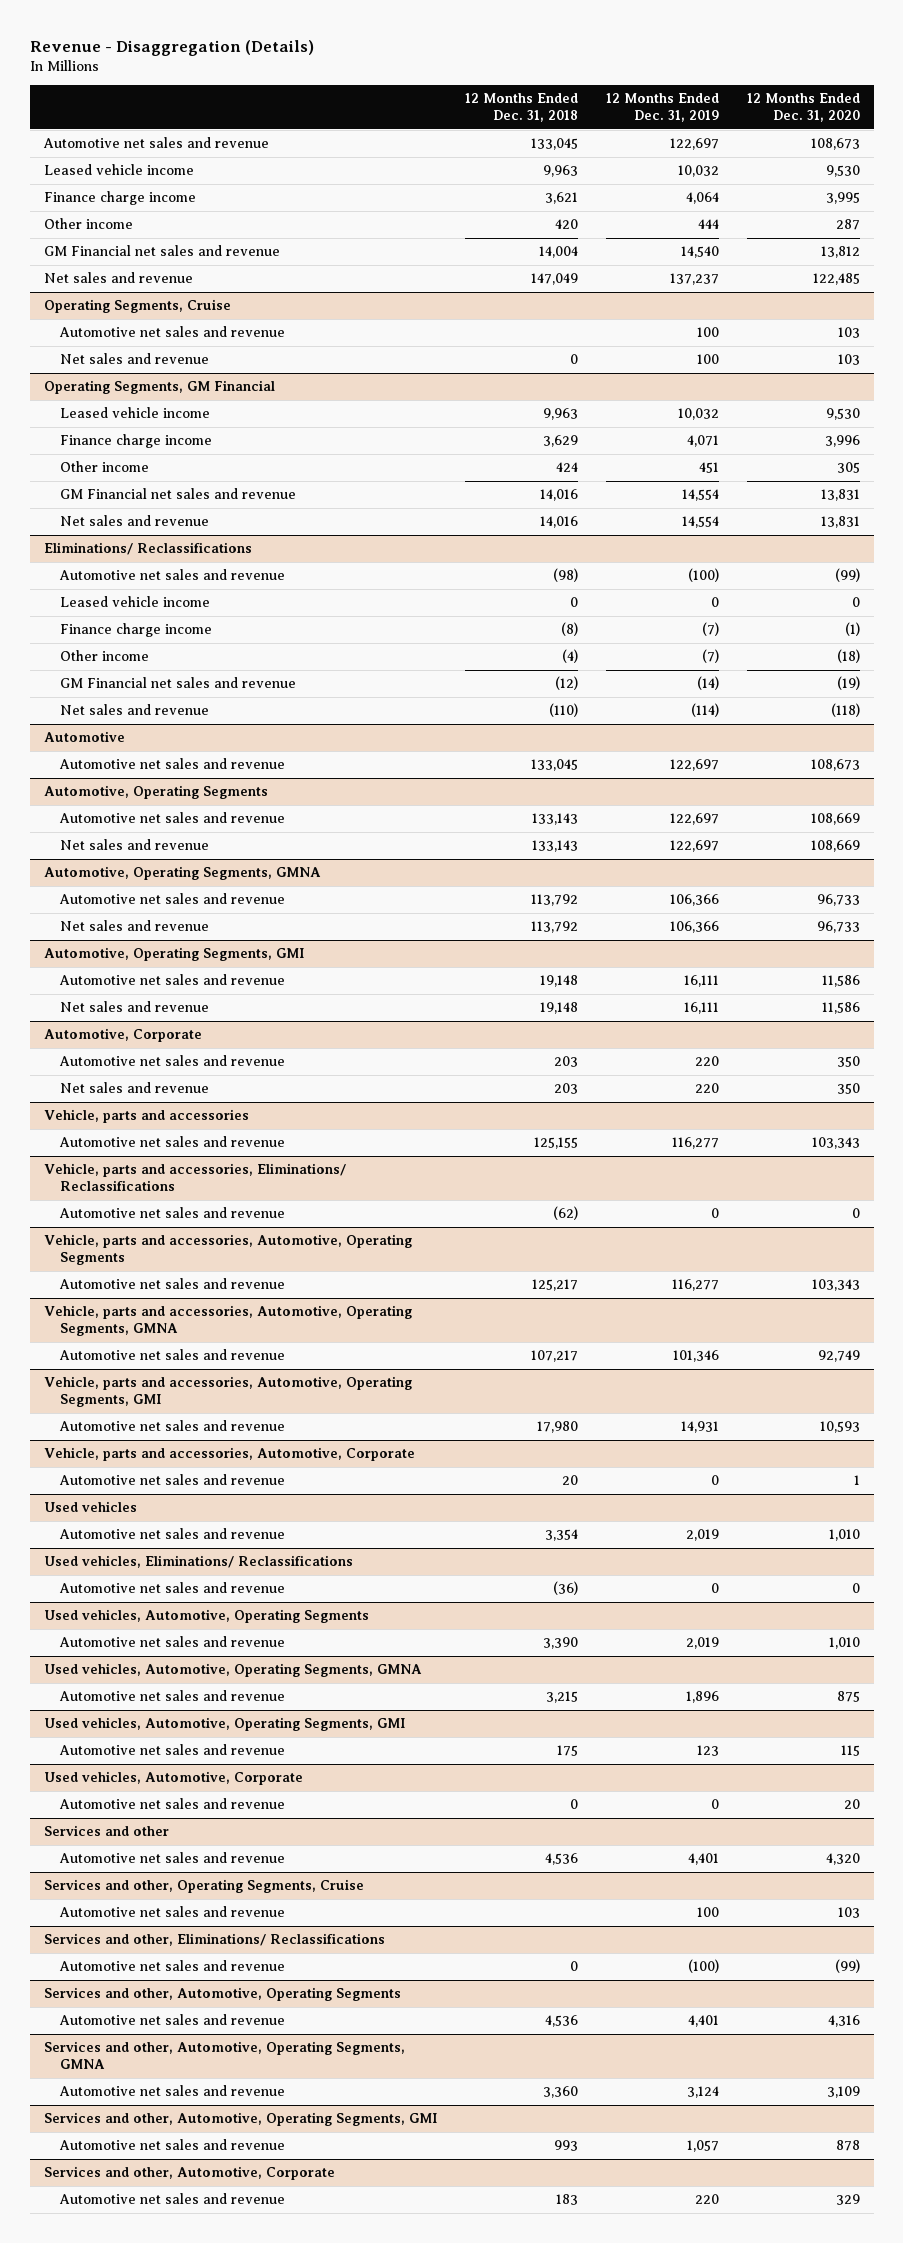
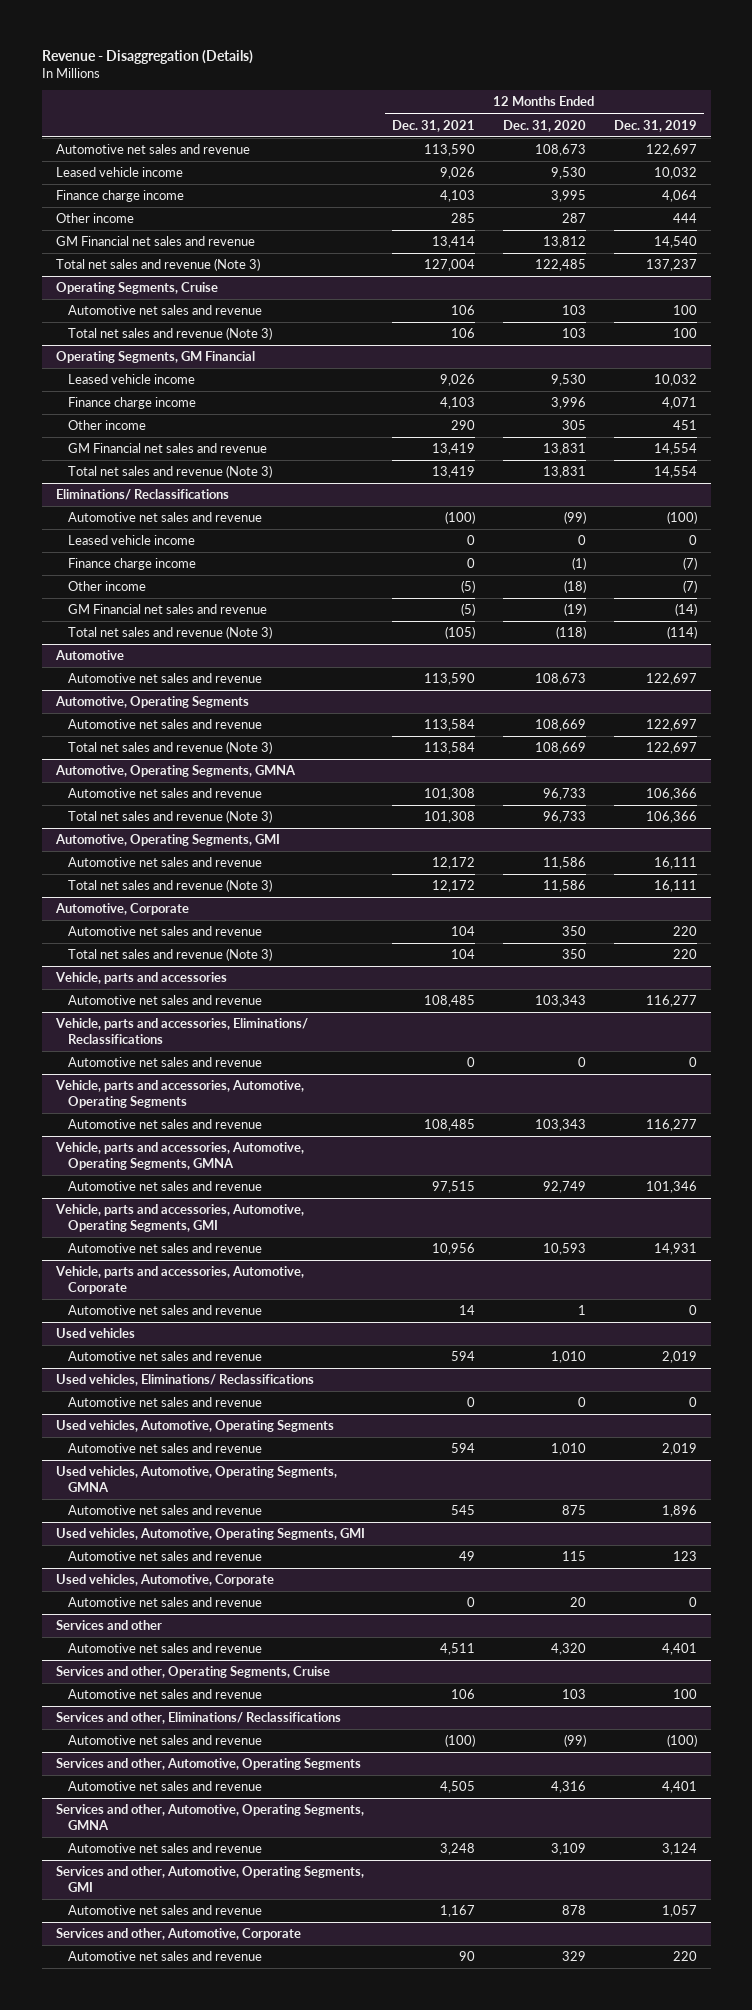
- | 12 Months Ended Dec. 31, 2018 | 12 Months Ended Dec. 31, 2019 | 12 Months Ended Dec. 31, 2020
+ | 12 Months Ended Dec. 31, 2021 | 12 Months Ended Dec. 31, 2020 | 12 Months Ended Dec. 31, 2019
- Net sales and revenue | 147,049 | 137,237 | 122,485
+ Total net sales and revenue (Note 3) | 127,004 | 122,485 | 137,237
@ Operating Segments, Cruise
- Net sales and revenue | 0 | 100 | 103
+ Total net sales and revenue (Note 3) | 106 | 103 | 100
@ Operating Segments, GM Financial
- Net sales and revenue | 14,016 | 14,554 | 13,831
+ Total net sales and revenue (Note 3) | 13,419 | 13,831 | 14,554
@ Eliminations/ Reclassifications
- Net sales and revenue | (110) | (114) | (118)
+ Total net sales and revenue (Note 3) | (105) | (118) | (114)
@ Automotive, Operating Segments
- Net sales and revenue | 133,143 | 122,697 | 108,669
+ Total net sales and revenue (Note 3) | 113,584 | 108,669 | 122,697
@ Automotive, Operating Segments, GMNA
- Net sales and revenue | 113,792 | 106,366 | 96,733
+ Total net sales and revenue (Note 3) | 101,308 | 96,733 | 106,366
@ Automotive, Operating Segments, GMI
- Net sales and revenue | 19,148 | 16,111 | 11,586
+ Total net sales and revenue (Note 3) | 12,172 | 11,586 | 16,111
@ Automotive, Corporate
- Net sales and revenue | 203 | 220 | 350
+ Total net sales and revenue (Note 3) | 104 | 350 | 220

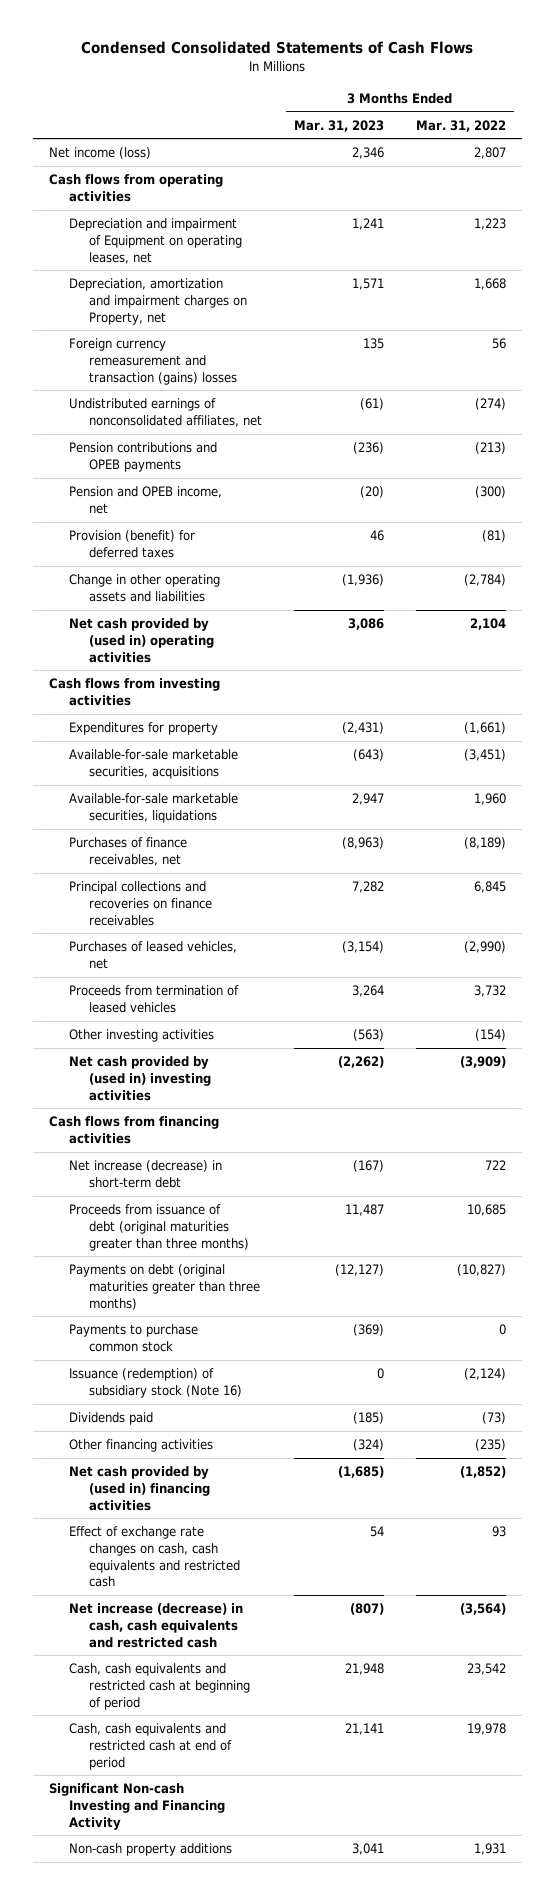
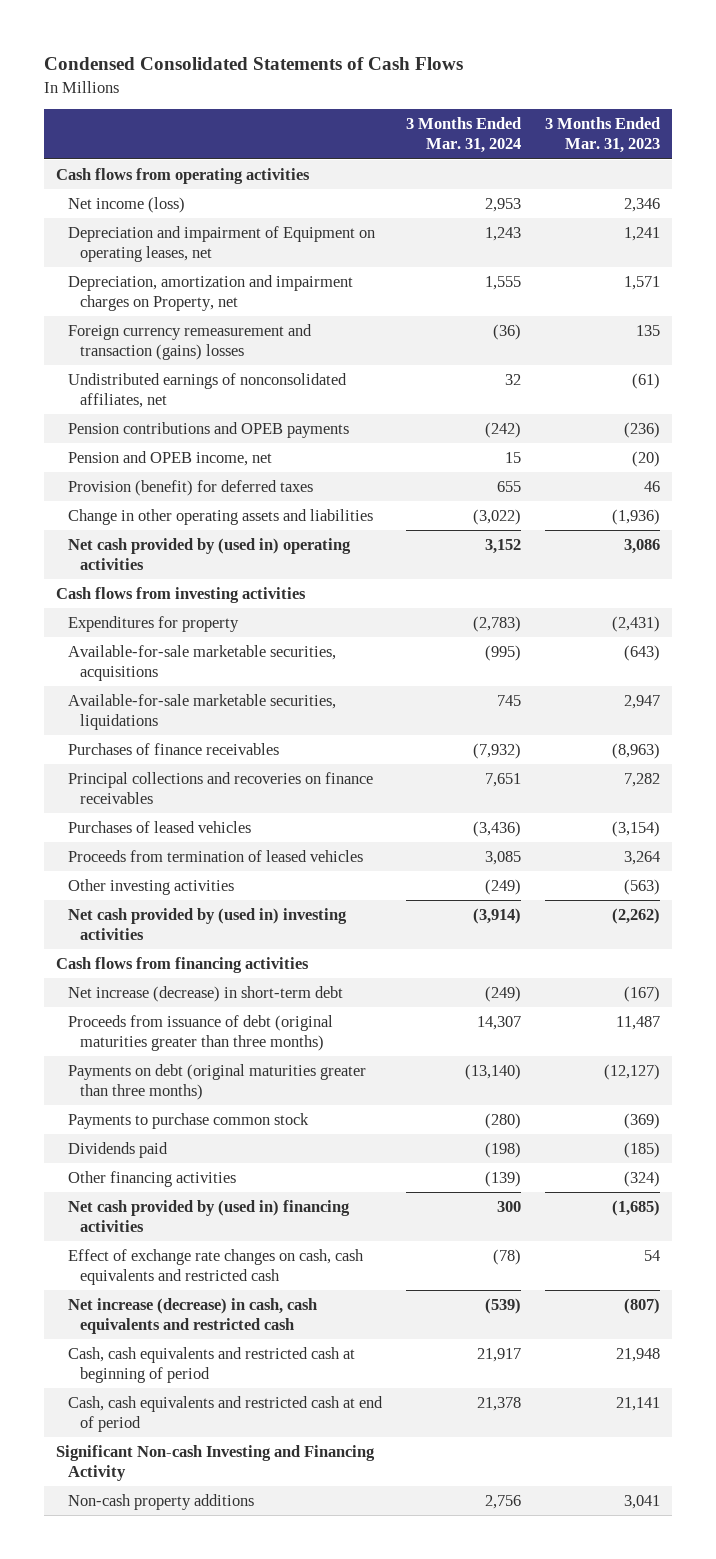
- | 3 Months Ended Mar. 31, 2023 | 3 Months Ended Mar. 31, 2022
+ | 3 Months Ended Mar. 31, 2024 | 3 Months Ended Mar. 31, 2023
moved down: Net income (loss) | 2,953 | 2,346
- Purchases of finance receivables, net | (8,963) | (8,189)
+ Purchases of finance receivables | (7,932) | (8,963)
- Purchases of leased vehicles, net | (3,154) | (2,990)
+ Purchases of leased vehicles | (3,436) | (3,154)
- Issuance (redemption) of subsidiary stock (Note 16) | 0 | (2,124)

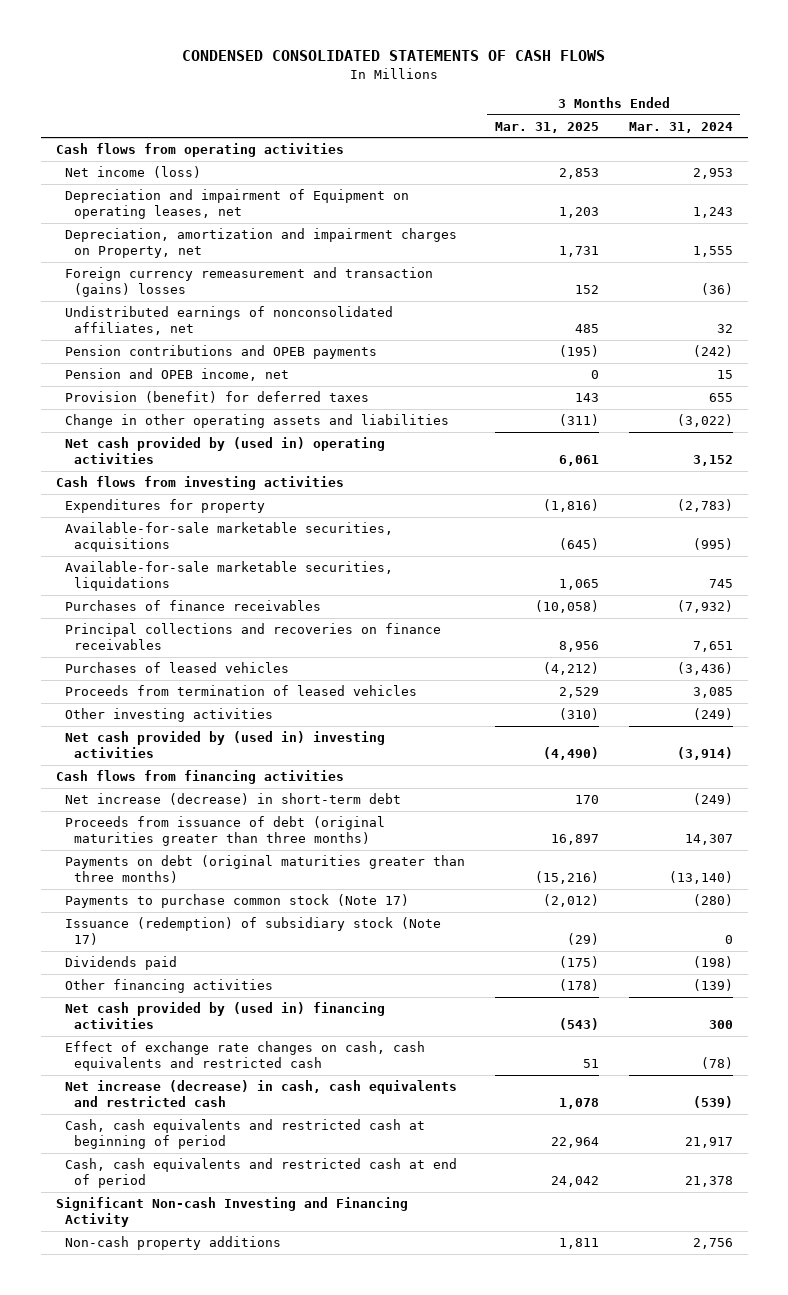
- Condensed Consolidated Statements of Cash Flows
+ CONDENSED CONSOLIDATED STATEMENTS OF CASH FLOWS
- | 3 Months Ended Mar. 31, 2024 | 3 Months Ended Mar. 31, 2023
+ | 3 Months Ended Mar. 31, 2025 | 3 Months Ended Mar. 31, 2024
- Payments to purchase common stock | (280) | (369)
+ Payments to purchase common stock (Note 17) | (2,012) | (280)
+ Issuance (redemption) of subsidiary stock (Note 17) | (29) | 0

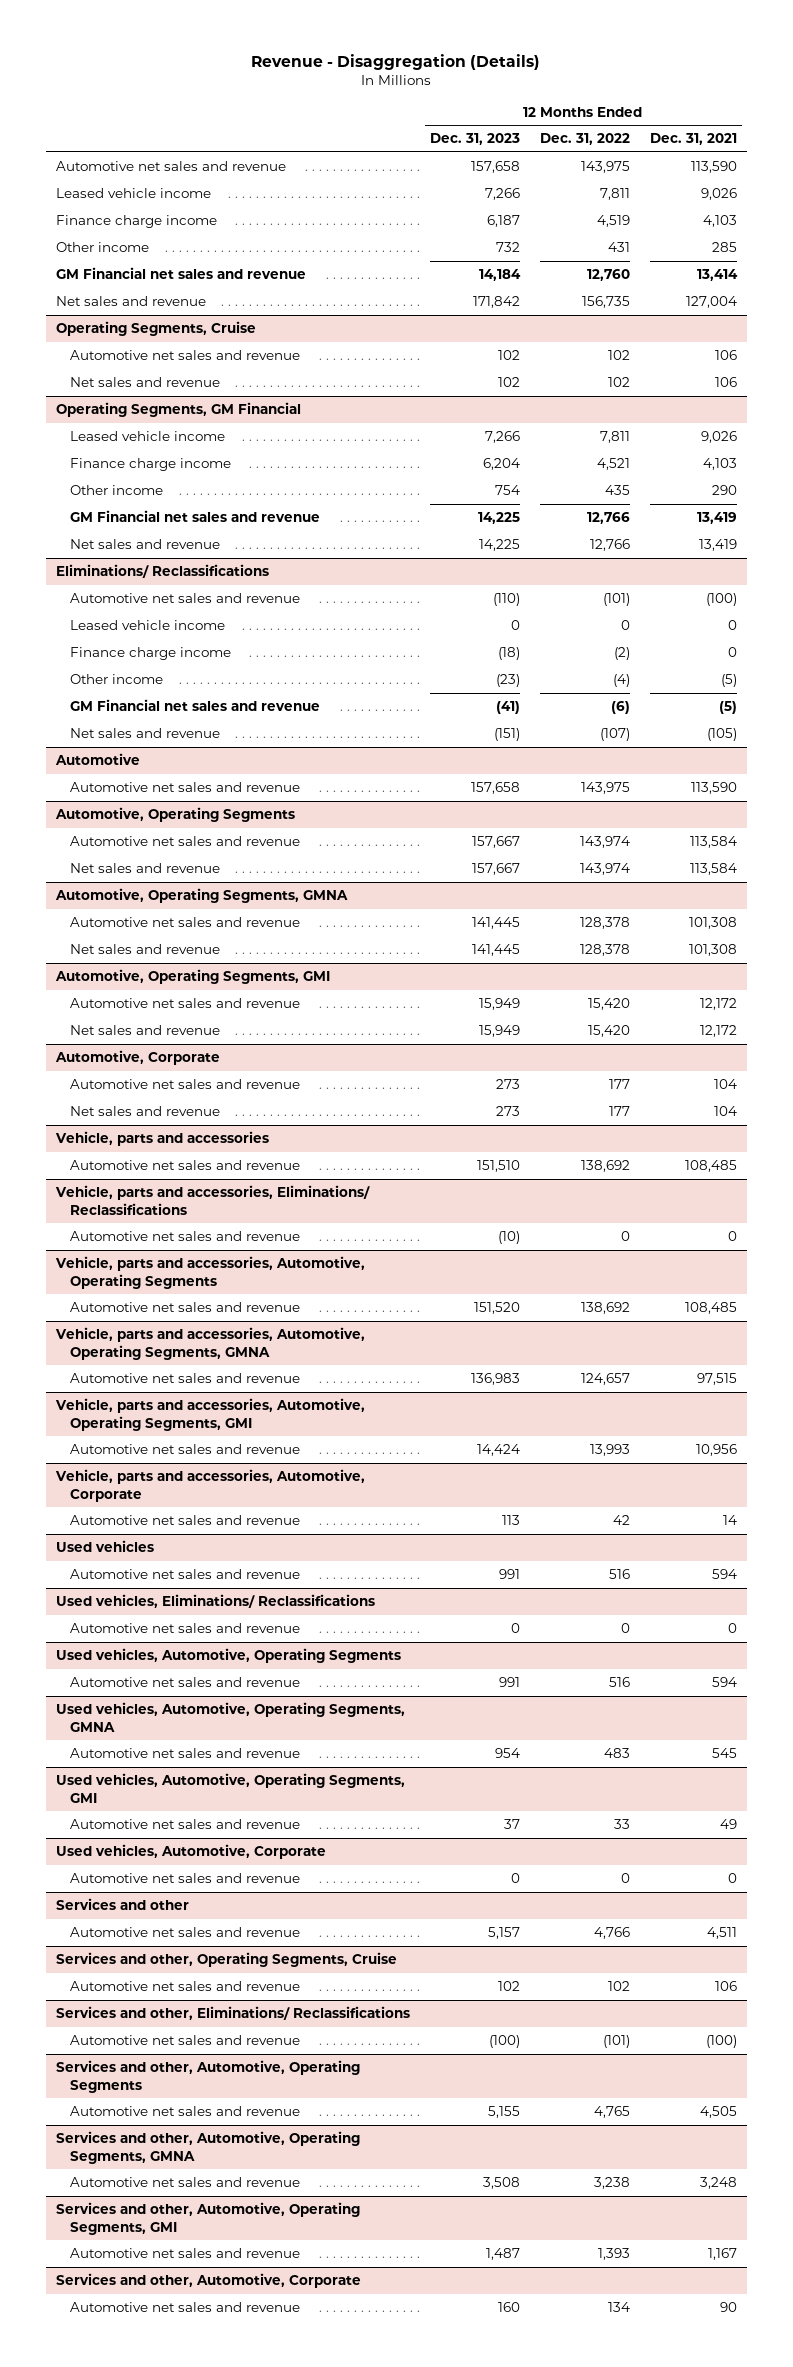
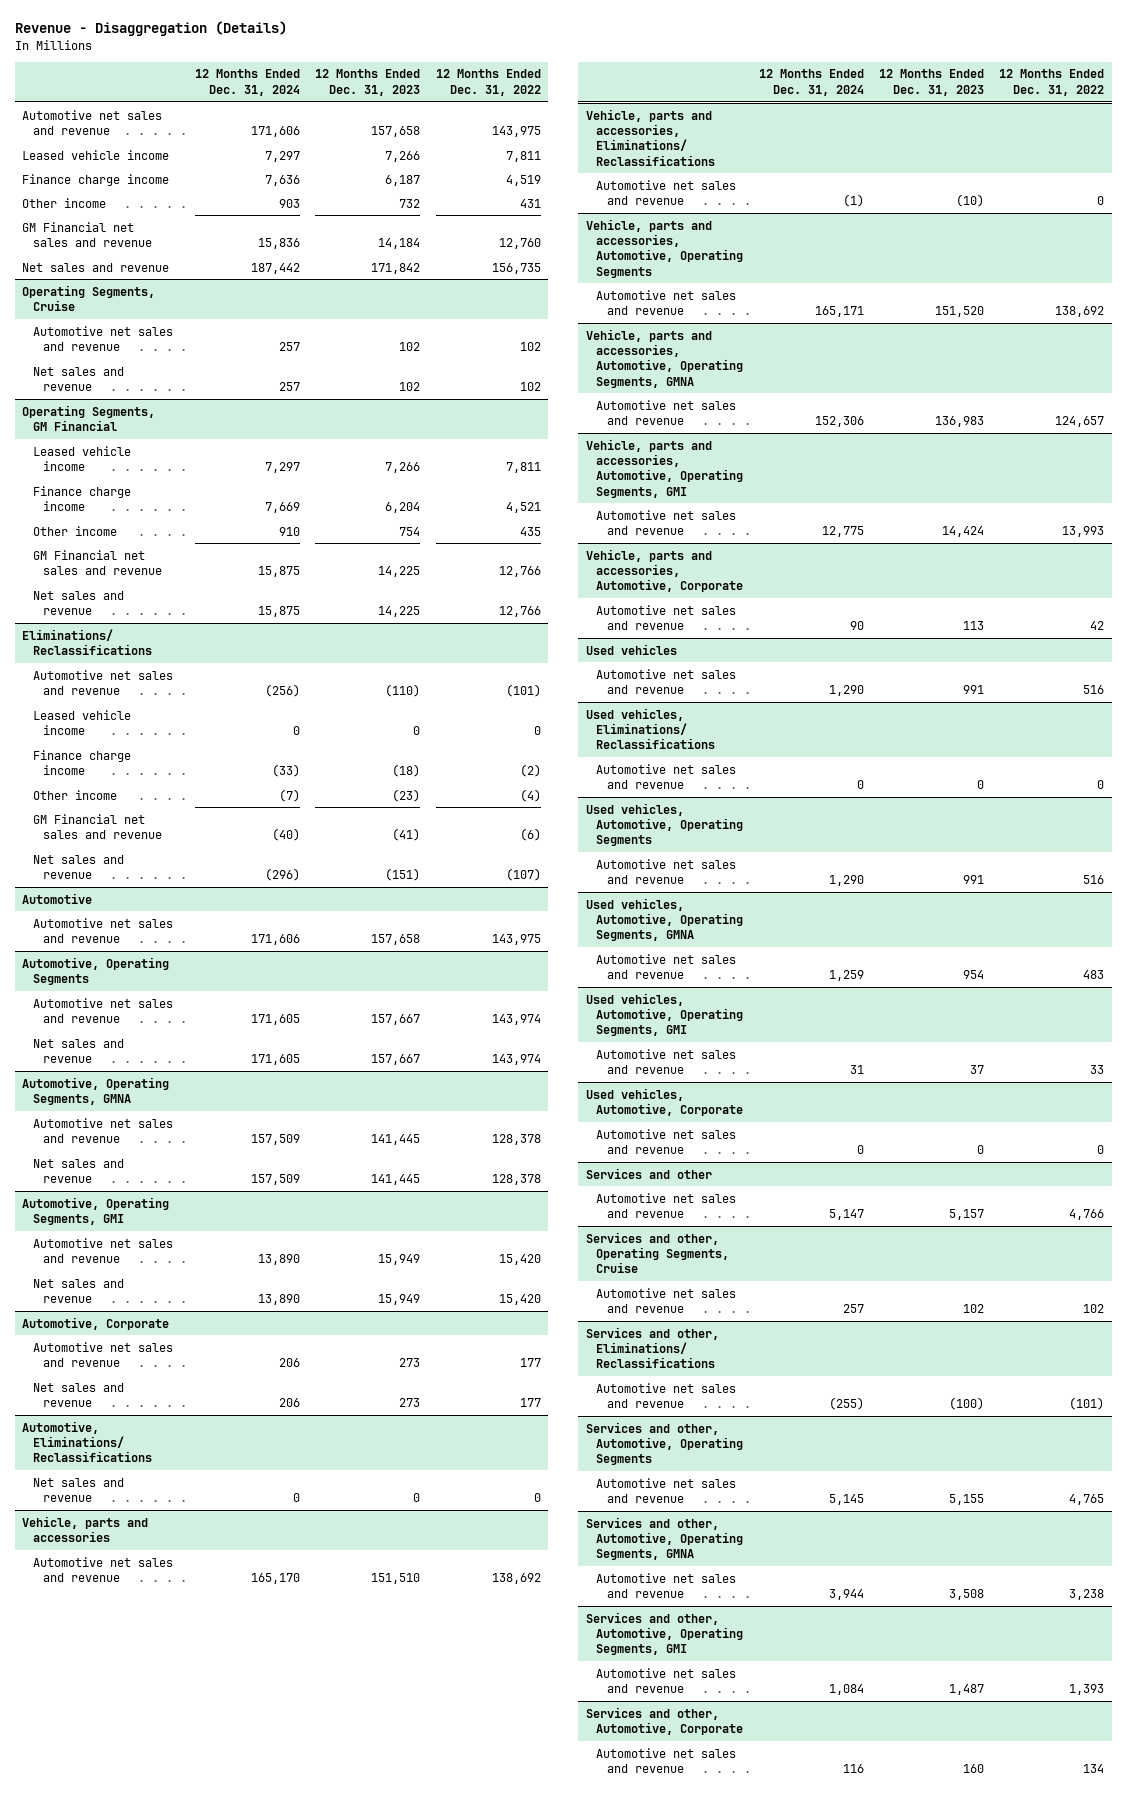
- | 12 Months Ended Dec. 31, 2023 | 12 Months Ended Dec. 31, 2022 | 12 Months Ended Dec. 31, 2021
+ | 12 Months Ended Dec. 31, 2024 | 12 Months Ended Dec. 31, 2023 | 12 Months Ended Dec. 31, 2022
+ Automotive, Eliminations/ Reclassifications
+ Net sales and revenue | 0 | 0 | 0

